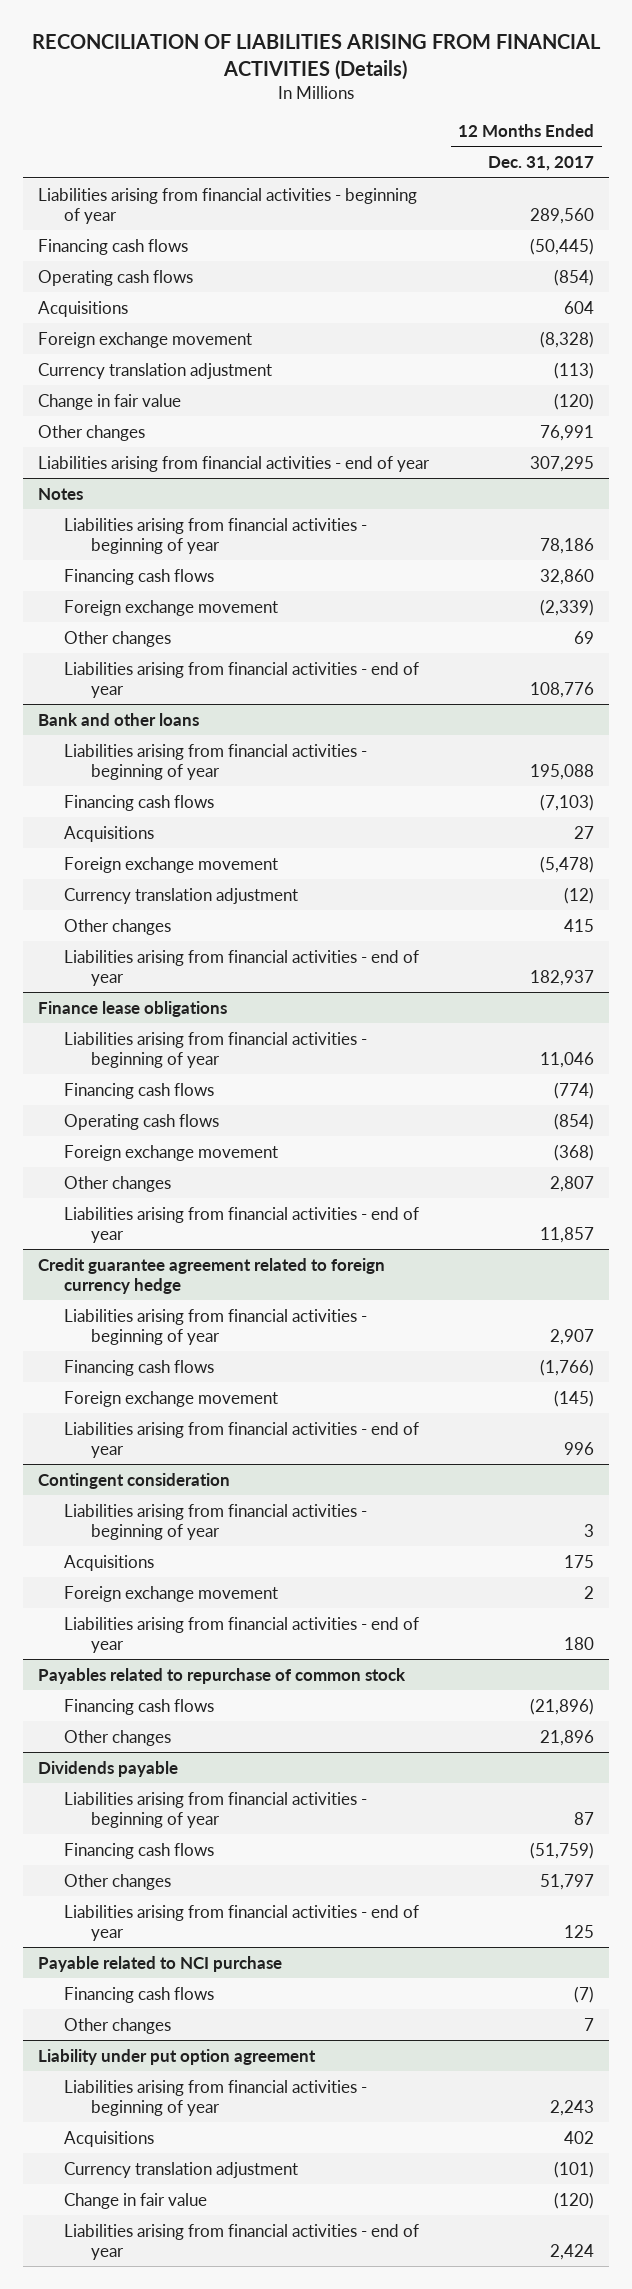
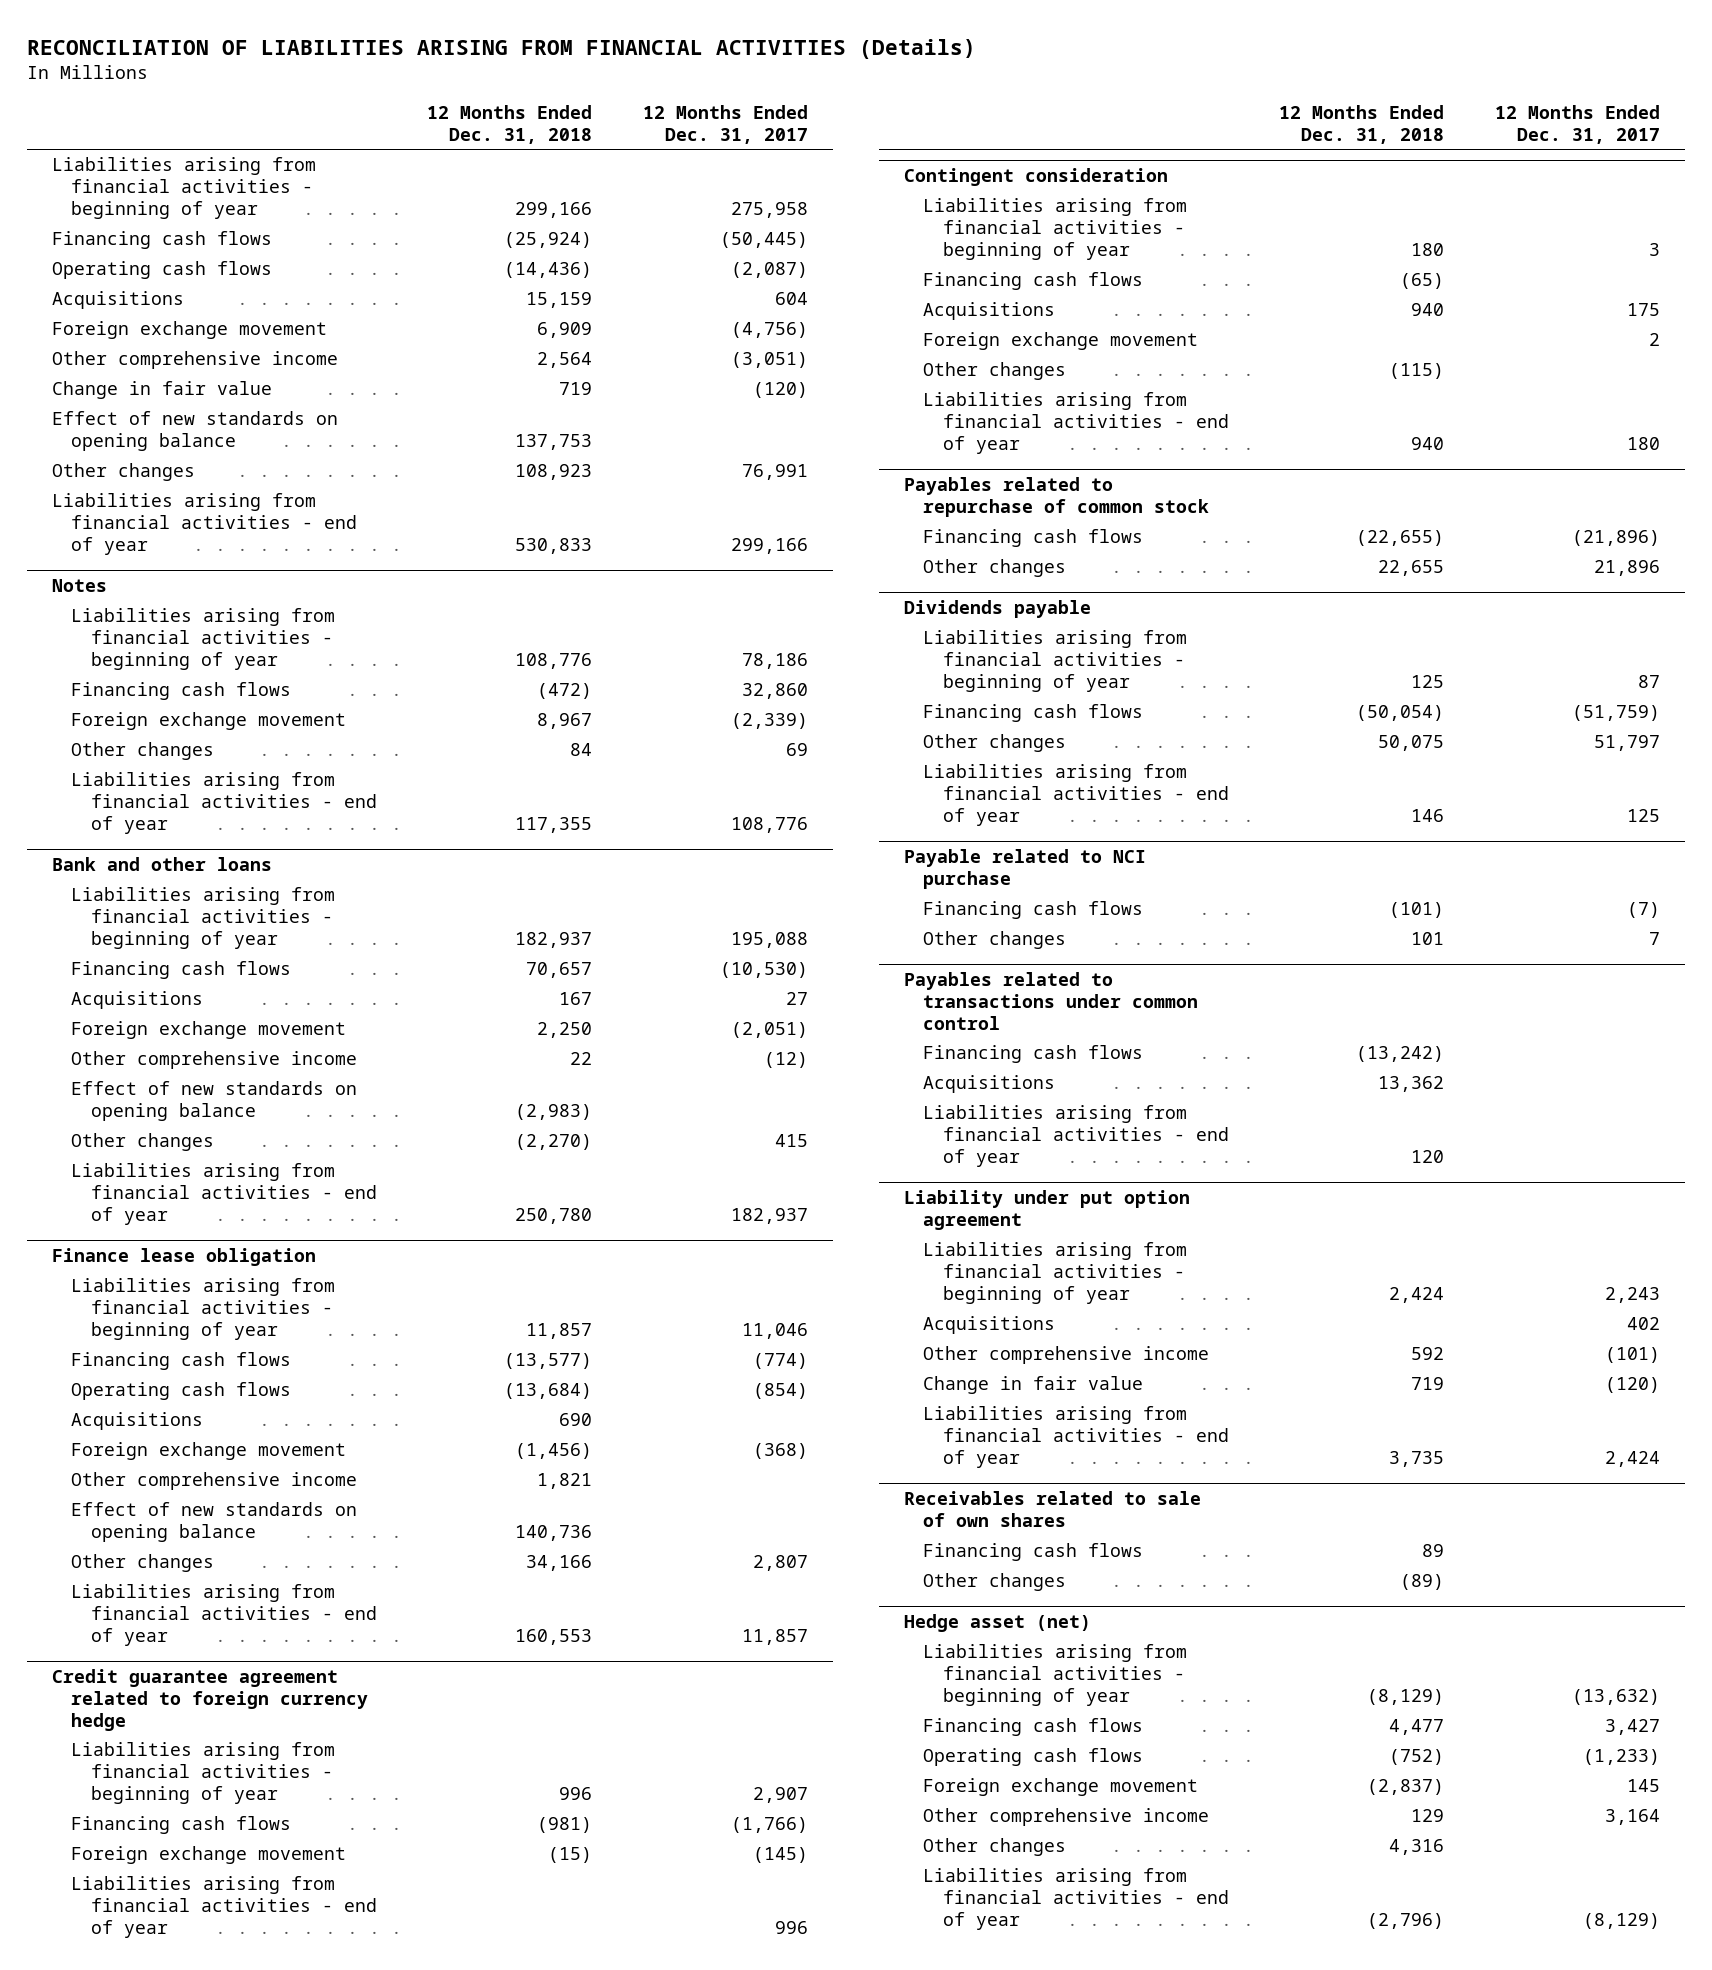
- | 12 Months Ended Dec. 31, 2017
+ | 12 Months Ended Dec. 31, 2018 | 12 Months Ended Dec. 31, 2017
- Liabilities arising from financial activities - beginning of year | 289,560
+ Liabilities arising from financial activities - beginning of year | 299,166 | 275,958
- Operating cash flows | (854)
+ Operating cash flows | (14,436) | (2,087)
- Foreign exchange movement | (8,328)
- Currency translation adjustment | (113)
+ Foreign exchange movement | 6,909 | (4,756)
+ Other comprehensive income | 2,564 | (3,051)
+ Effect of new standards on opening balance | 137,753 |
- Liabilities arising from financial activities - end of year | 307,295
+ Liabilities arising from financial activities - end of year | 530,833 | 299,166
@ Bank and other loans
- Financing cash flows | (7,103)
+ Financing cash flows | 70,657 | (10,530)
- Foreign exchange movement | (5,478)
- Currency translation adjustment | (12)
+ Foreign exchange movement | 2,250 | (2,051)
+ Other comprehensive income | 22 | (12)
+ Effect of new standards on opening balance | (2,983) |
- Finance lease obligations
+ Finance lease obligation
+ Acquisitions | 690 |
+ Other comprehensive income | 1,821 |
+ Effect of new standards on opening balance | 140,736 |
@ Contingent consideration
+ Financing cash flows | (65) |
+ Other changes | (115) |
+ Payables related to transactions under common control
+ Financing cash flows | (13,242) |
+ Acquisitions | 13,362 |
+ Liabilities arising from financial activities - end of year | 120 |
@ Liability under put option agreement
- Currency translation adjustment | (101)
+ Other comprehensive income | 592 | (101)
+ Receivables related to sale of own shares
+ Financing cash flows | 89 |
+ Other changes | (89) |
+ Hedge asset (net)
+ Liabilities arising from financial activities - beginning of year | (8,129) | (13,632)
+ Financing cash flows | 4,477 | 3,427
+ Operating cash flows | (752) | (1,233)
+ Foreign exchange movement | (2,837) | 145
+ Other comprehensive income | 129 | 3,164
+ Other changes | 4,316 |
+ Liabilities arising from financial activities - end of year | (2,796) | (8,129)

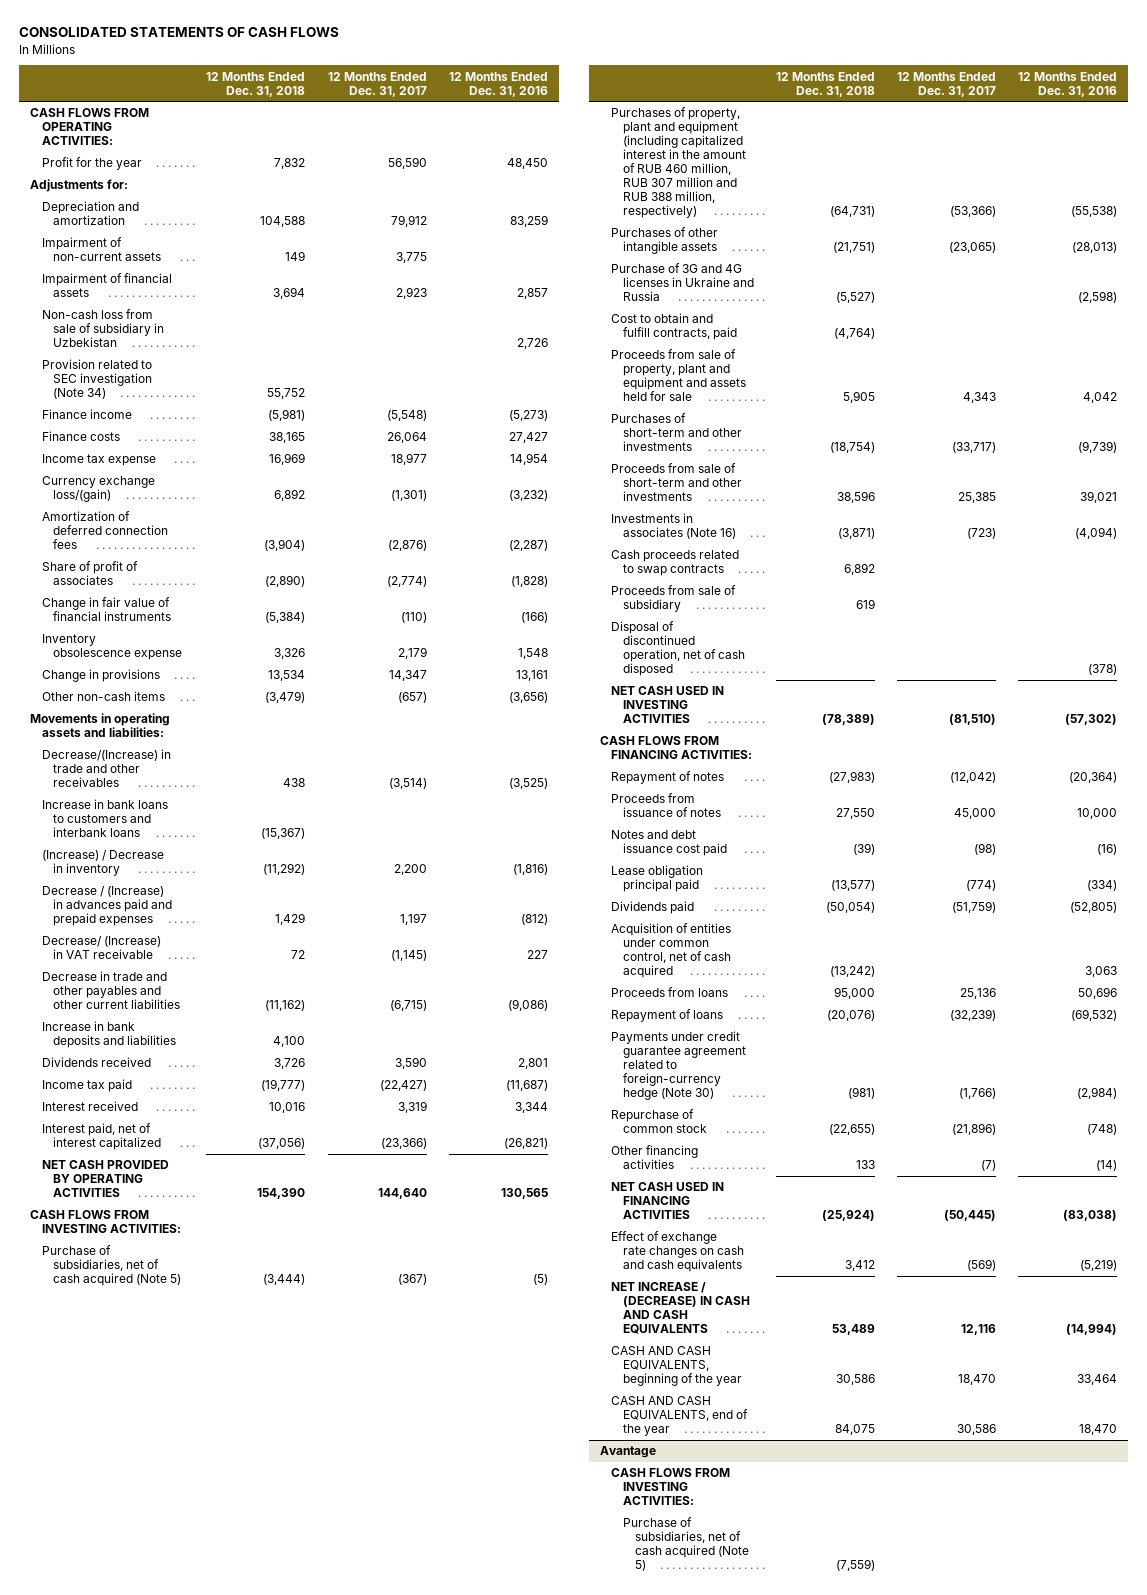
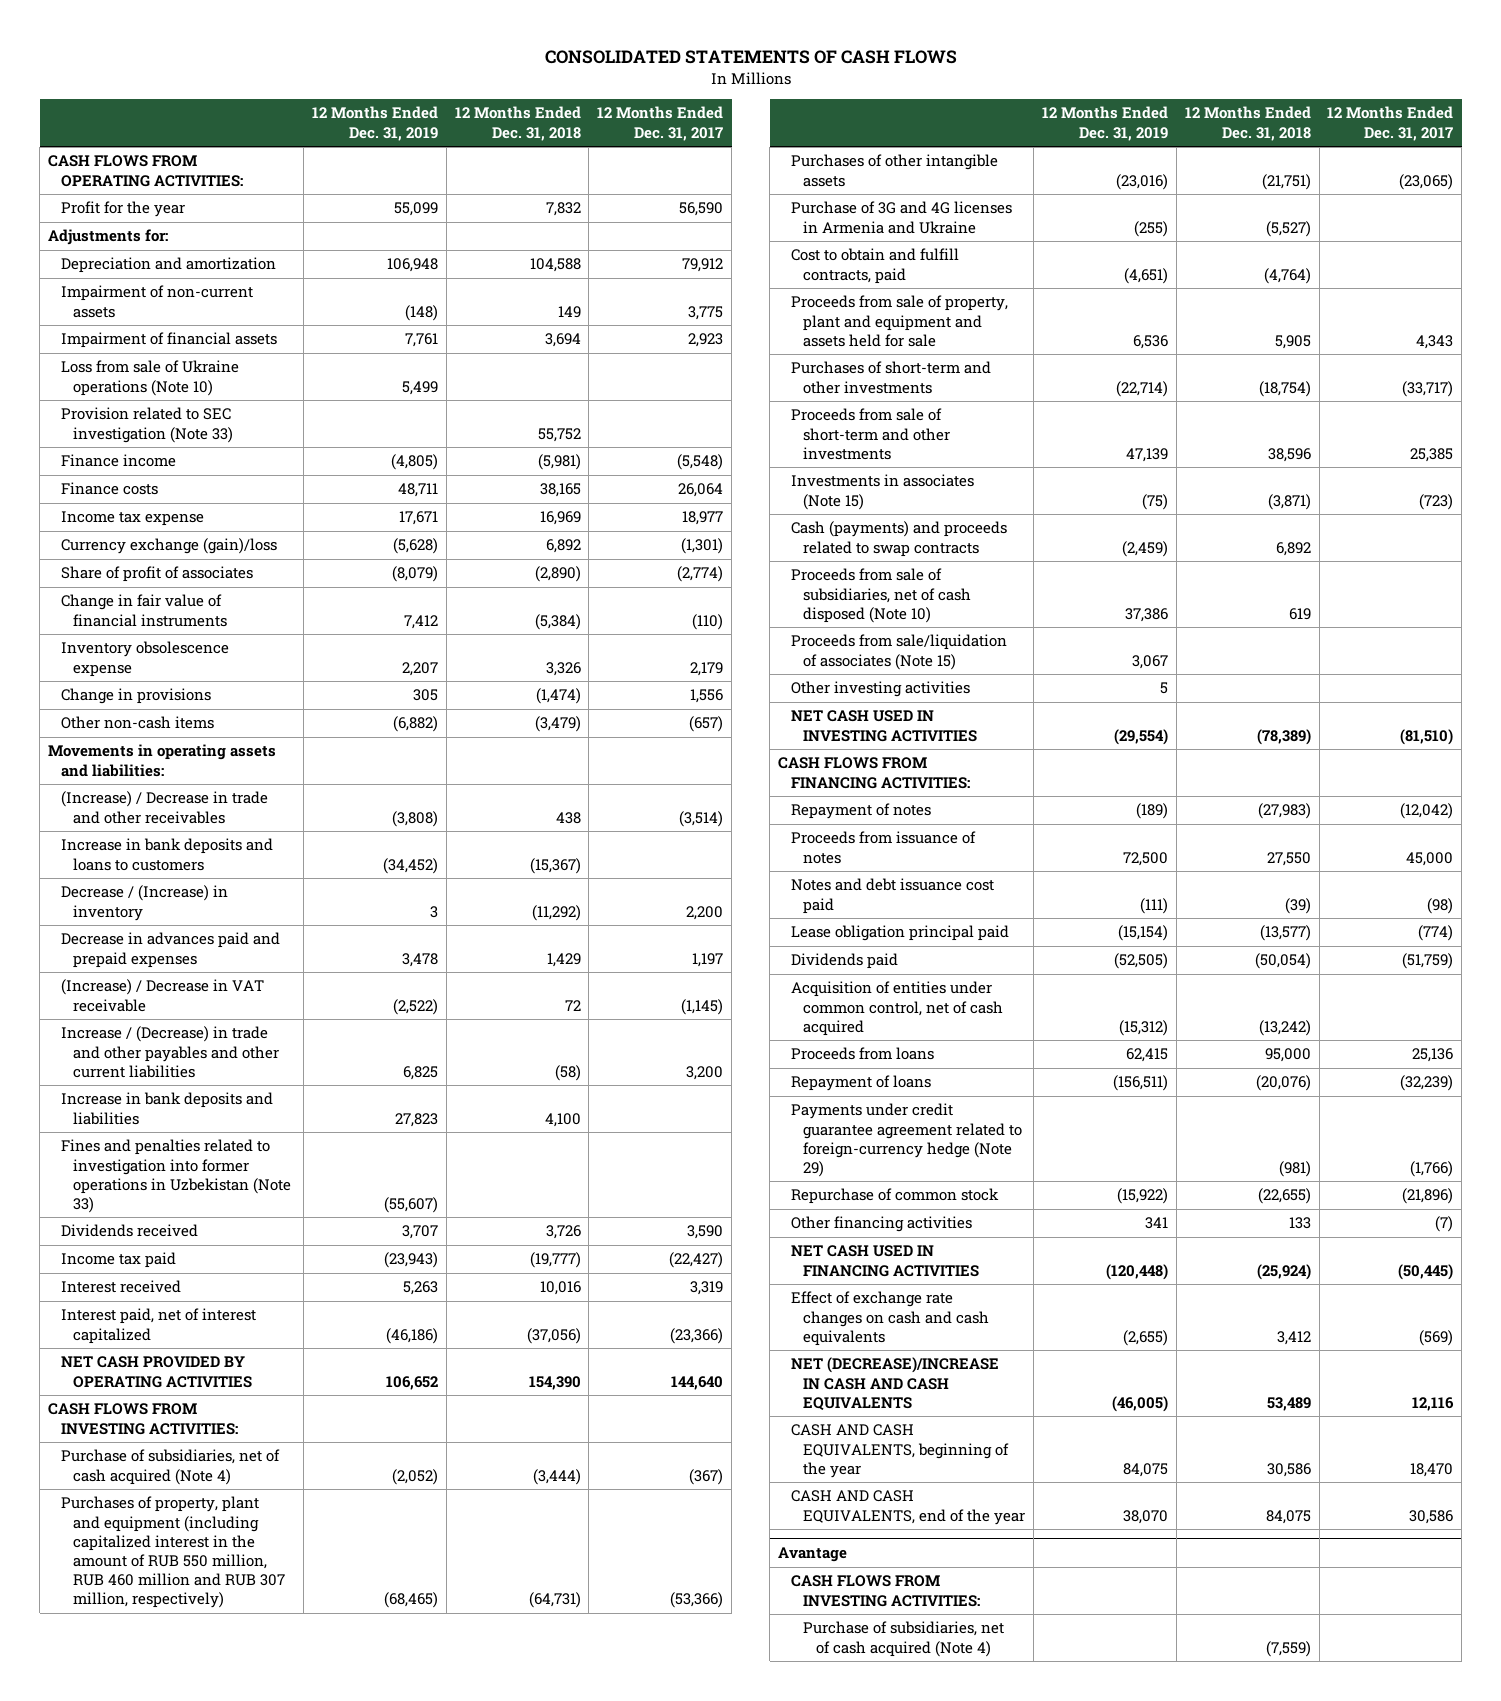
- | 12 Months Ended Dec. 31, 2018 | 12 Months Ended Dec. 31, 2017 | 12 Months Ended Dec. 31, 2016
+ | 12 Months Ended Dec. 31, 2019 | 12 Months Ended Dec. 31, 2018 | 12 Months Ended Dec. 31, 2017
- Non-cash loss from sale of subsidiary in Uzbekistan | | | 2,726
- Provision related to SEC investigation (Note 34) | 55,752 | |
+ Loss from sale of Ukraine operations (Note 10) | 5,499 | |
+ Provision related to SEC investigation (Note 33) | | 55,752 |
- Currency exchange loss/(gain) | 6,892 | (1,301) | (3,232)
- Amortization of deferred connection fees | (3,904) | (2,876) | (2,287)
+ Currency exchange (gain)/loss | (5,628) | 6,892 | (1,301)
- Change in provisions | 13,534 | 14,347 | 13,161
+ Change in provisions | 305 | (1,474) | 1,556
- Decrease/(Increase) in trade and other receivables | 438 | (3,514) | (3,525)
- Increase in bank loans to customers and interbank loans | (15,367) | |
- (Increase) / Decrease in inventory | (11,292) | 2,200 | (1,816)
- Decrease / (Increase) in advances paid and prepaid expenses | 1,429 | 1,197 | (812)
- Decrease/ (Increase) in VAT receivable | 72 | (1,145) | 227
- Decrease in trade and other payables and other current liabilities | (11,162) | (6,715) | (9,086)
+ (Increase) / Decrease in trade and other receivables | (3,808) | 438 | (3,514)
+ Increase in bank deposits and loans to customers | (34,452) | (15,367) |
+ Decrease / (Increase) in inventory | 3 | (11,292) | 2,200
+ Decrease in advances paid and prepaid expenses | 3,478 | 1,429 | 1,197
+ (Increase) / Decrease in VAT receivable | (2,522) | 72 | (1,145)
+ Increase / (Decrease) in trade and other payables and other current liabilities | 6,825 | (58) | 3,200
+ Fines and penalties related to investigation into former operations in Uzbekistan (Note 33) | (55,607) | |
- Purchase of subsidiaries, net of cash acquired (Note 5) | (3,444) | (367) | (5)
- Purchases of property, plant and equipment (including capitalized interest in the amount of RUB 460 million, RUB 307 million and RUB 388 million, respectively) | (64,731) | (53,366) | (55,538)
+ Purchase of subsidiaries, net of cash acquired (Note 4) | (2,052) | (3,444) | (367)
+ Purchases of property, plant and equipment (including capitalized interest in the amount of RUB 550 million, RUB 460 million and RUB 307 million, respectively) | (68,465) | (64,731) | (53,366)
- Purchase of 3G and 4G licenses in Ukraine and Russia | (5,527) | | (2,598)
+ Purchase of 3G and 4G licenses in Armenia and Ukraine | (255) | (5,527) |
- Investments in associates (Note 16) | (3,871) | (723) | (4,094)
- Cash proceeds related to swap contracts | 6,892 | |
- Proceeds from sale of subsidiary | 619 | |
- Disposal of discontinued operation, net of cash disposed | | | (378)
+ Investments in associates (Note 15) | (75) | (3,871) | (723)
+ Cash (payments) and proceeds related to swap contracts | (2,459) | 6,892 |
+ Proceeds from sale of subsidiaries, net of cash disposed (Note 10) | 37,386 | 619 |
+ Proceeds from sale/liquidation of associates (Note 15) | 3,067 | |
+ Other investing activities | 5 | |
- Payments under credit guarantee agreement related to foreign-currency hedge (Note 30) | (981) | (1,766) | (2,984)
+ Payments under credit guarantee agreement related to foreign-currency hedge (Note 29) | | (981) | (1,766)
- NET INCREASE / (DECREASE) IN CASH AND CASH EQUIVALENTS | 53,489 | 12,116 | (14,994)
+ NET (DECREASE)/INCREASE IN CASH AND CASH EQUIVALENTS | (46,005) | 53,489 | 12,116
@ Avantage
- Purchase of subsidiaries, net of cash acquired (Note 5) | (7,559) | |
+ Purchase of subsidiaries, net of cash acquired (Note 4) | | (7,559) |

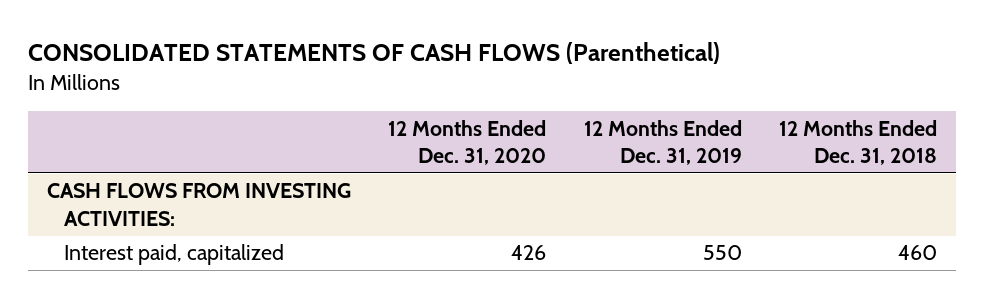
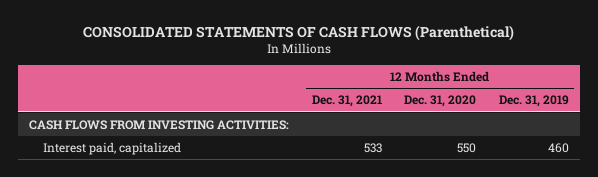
- | 12 Months Ended Dec. 31, 2020 | 12 Months Ended Dec. 31, 2019 | 12 Months Ended Dec. 31, 2018
+ | 12 Months Ended Dec. 31, 2021 | 12 Months Ended Dec. 31, 2020 | 12 Months Ended Dec. 31, 2019
- Interest paid, capitalized | 426 | 550 | 460
+ Interest paid, capitalized | 533 | 550 | 460

